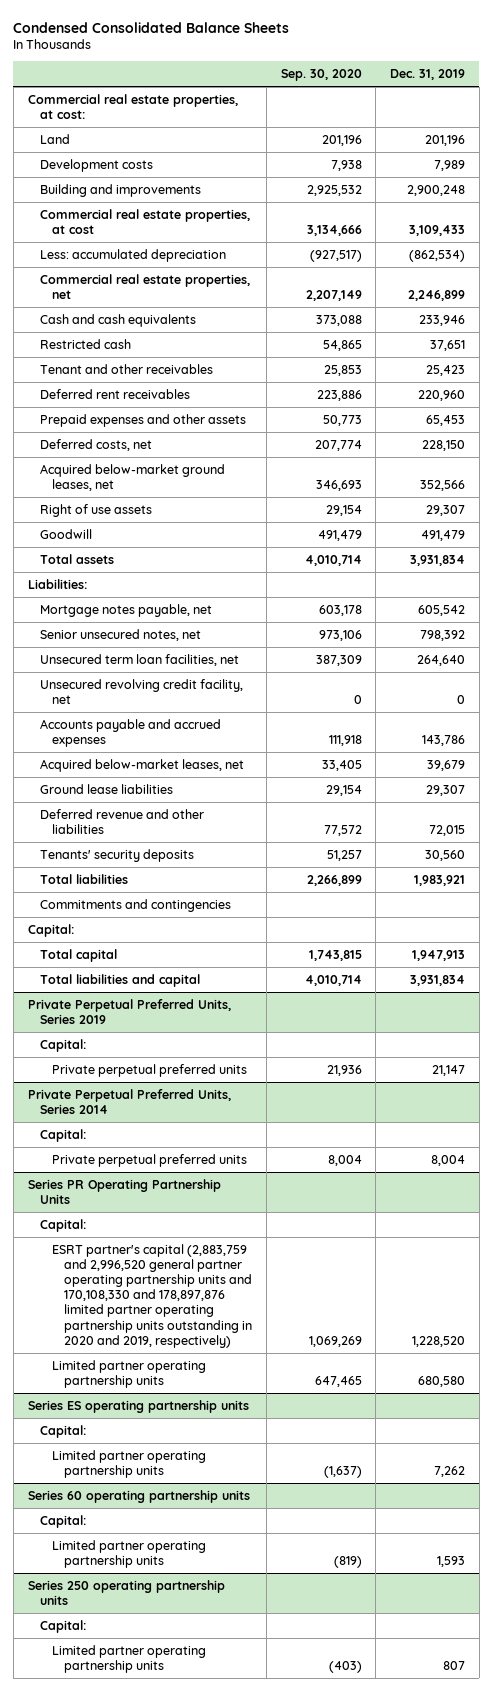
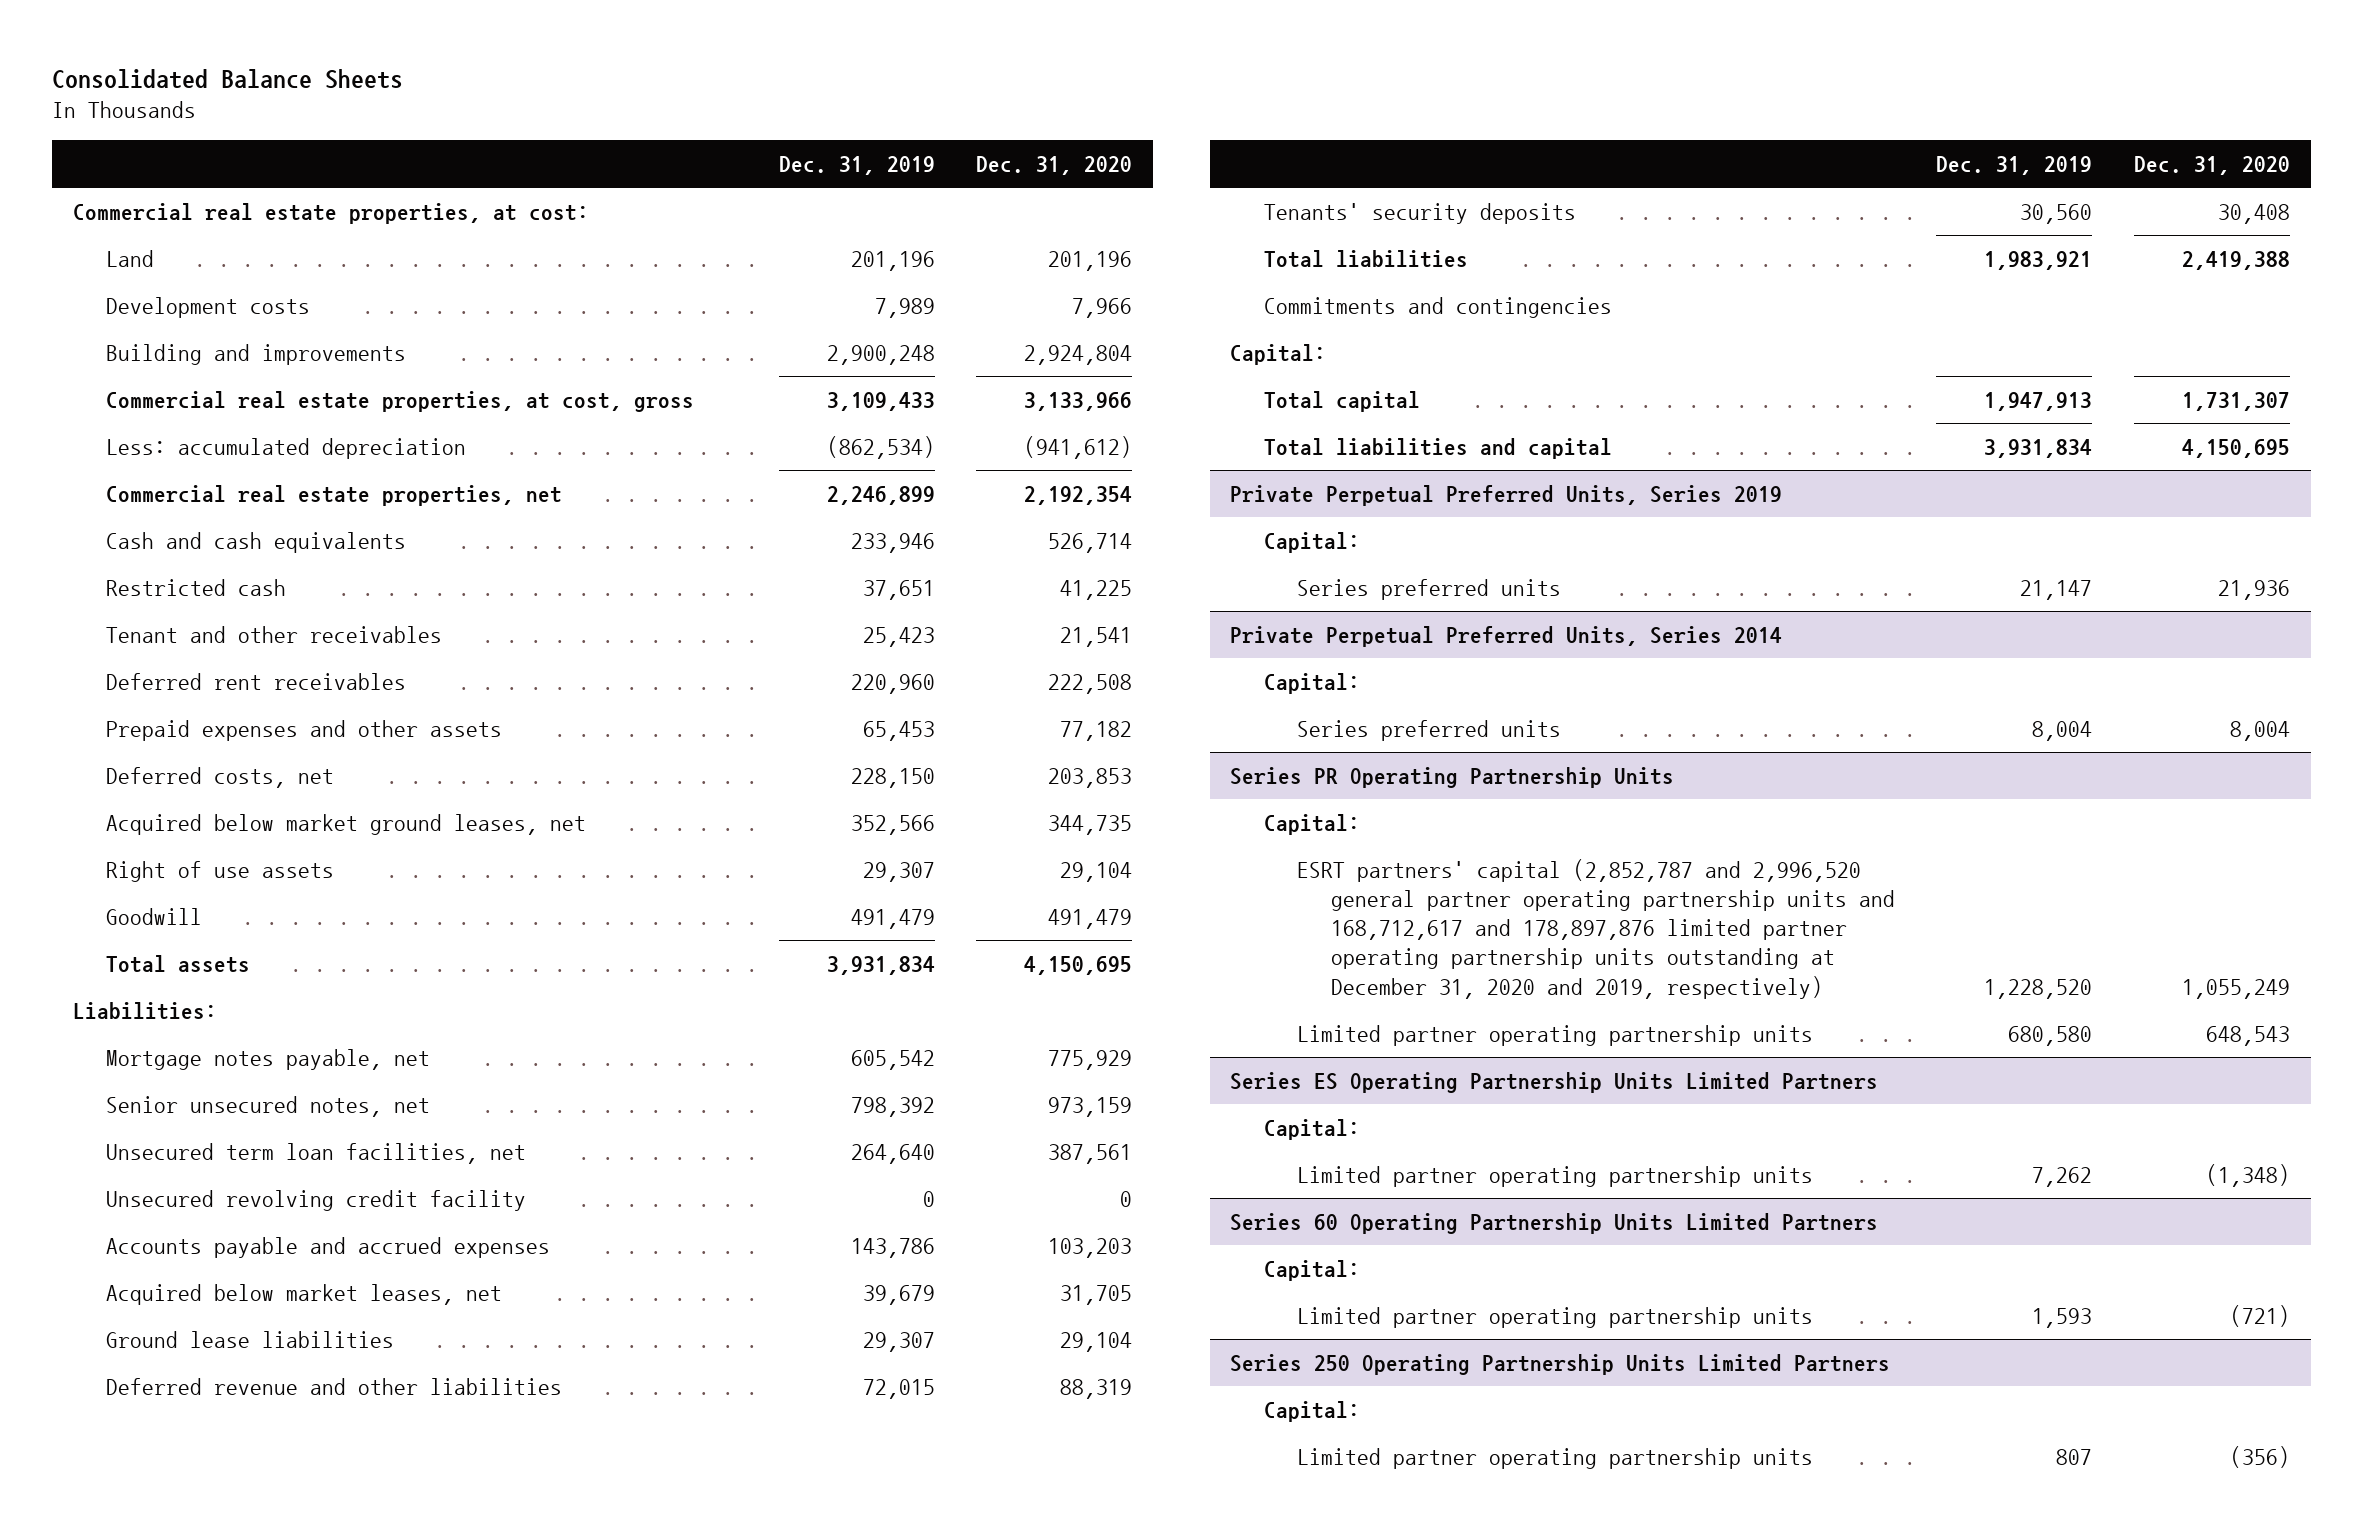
- Condensed Consolidated Balance Sheets
+ Consolidated Balance Sheets
- | Sep. 30, 2020 | Dec. 31, 2019
+ | Dec. 31, 2019 | Dec. 31, 2020
- Commercial real estate properties, at cost | 3,134,666 | 3,109,433
+ Commercial real estate properties, at cost, gross | 3,109,433 | 3,133,966
- Acquired below-market ground leases, net | 346,693 | 352,566
+ Acquired below market ground leases, net | 352,566 | 344,735
- Unsecured revolving credit facility, net | 0 | 0
+ Unsecured revolving credit facility | 0 | 0
- Acquired below-market leases, net | 33,405 | 39,679
+ Acquired below market leases, net | 39,679 | 31,705
@ Private Perpetual Preferred Units, Series 2019
- Private perpetual preferred units | 21,936 | 21,147
+ Series preferred units | 21,147 | 21,936
@ Private Perpetual Preferred Units, Series 2014
- Private perpetual preferred units | 8,004 | 8,004
+ Series preferred units | 8,004 | 8,004
@ Series PR Operating Partnership Units
- ESRT partner's capital (2,883,759 and 2,996,520 general partner operating partnership units and 170,108,330 and 178,897,876 limited partner operating partnership units outstanding in 2020 and 2019, respectively) | 1,069,269 | 1,228,520
+ ESRT partners' capital (2,852,787 and 2,996,520 general partner operating partnership units and 168,712,617 and 178,897,876 limited partner operating partnership units outstanding at December 31, 2020 and 2019, respectively) | 1,228,520 | 1,055,249
- Series ES operating partnership units
+ Series ES Operating Partnership Units Limited Partners
- Series 60 operating partnership units
+ Series 60 Operating Partnership Units Limited Partners
- Series 250 operating partnership units
+ Series 250 Operating Partnership Units Limited Partners

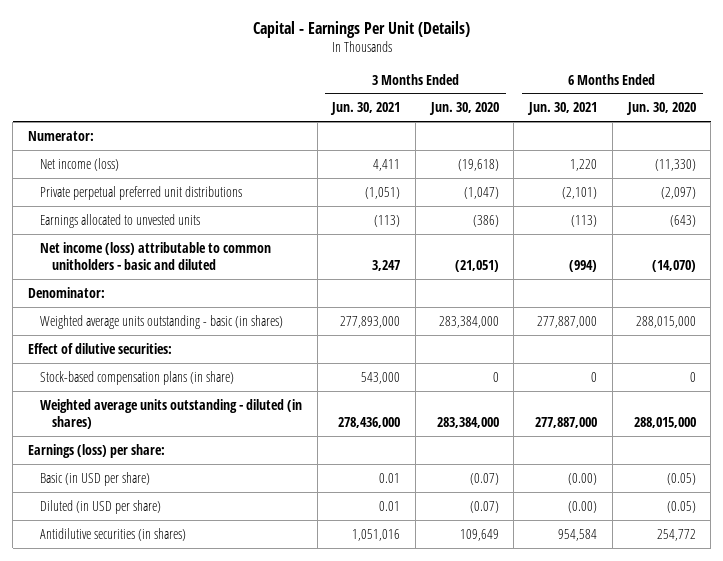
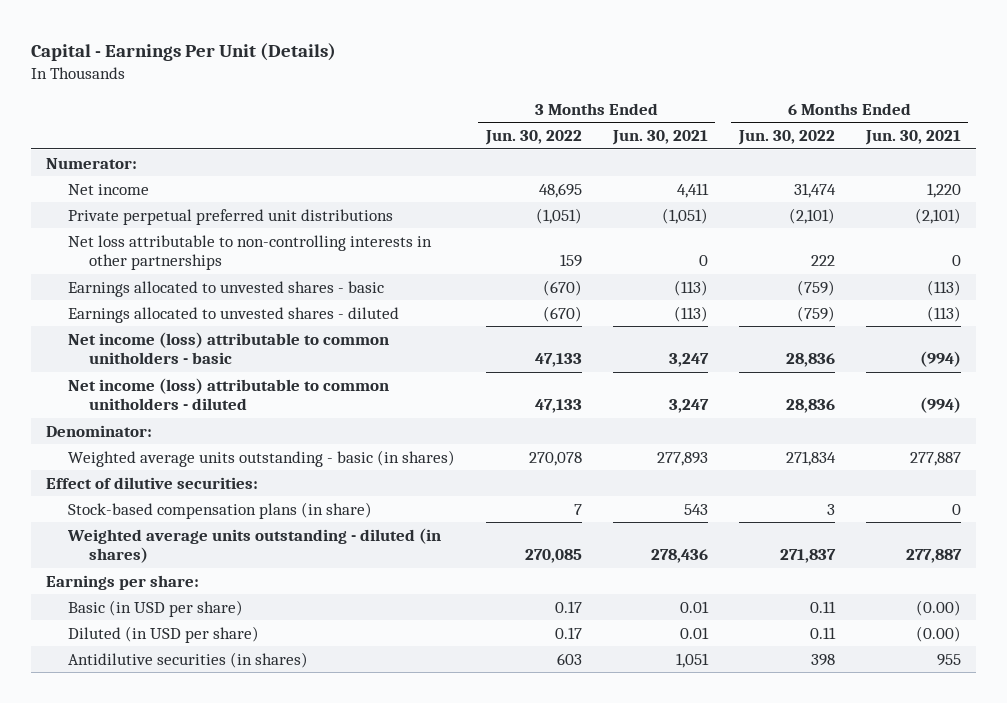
- | 3 Months Ended Jun. 30, 2021 | 3 Months Ended Jun. 30, 2020 | 6 Months Ended Jun. 30, 2021 | 6 Months Ended Jun. 30, 2020
+ | 3 Months Ended Jun. 30, 2022 | 3 Months Ended Jun. 30, 2021 | 6 Months Ended Jun. 30, 2022 | 6 Months Ended Jun. 30, 2021
- Net income (loss) | 4,411 | (19,618) | 1,220 | (11,330)
+ Net income | 48,695 | 4,411 | 31,474 | 1,220
- Earnings allocated to unvested units | (113) | (386) | (113) | (643)
- Net income (loss) attributable to common unitholders - basic and diluted | 3,247 | (21,051) | (994) | (14,070)
+ Net loss attributable to non-controlling interests in other partnerships | 159 | 0 | 222 | 0
+ Earnings allocated to unvested shares - basic | (670) | (113) | (759) | (113)
+ Earnings allocated to unvested shares - diluted | (670) | (113) | (759) | (113)
+ Net income (loss) attributable to common unitholders - basic | 47,133 | 3,247 | 28,836 | (994)
+ Net income (loss) attributable to common unitholders - diluted | 47,133 | 3,247 | 28,836 | (994)
- Weighted average units outstanding - basic (in shares) | 277,893,000 | 283,384,000 | 277,887,000 | 288,015,000
+ Weighted average units outstanding - basic (in shares) | 270,078 | 277,893 | 271,834 | 277,887
- Stock-based compensation plans (in share) | 543,000 | 0 | 0 | 0
- Weighted average units outstanding - diluted (in shares) | 278,436,000 | 283,384,000 | 277,887,000 | 288,015,000
- Earnings (loss) per share:
+ Stock-based compensation plans (in share) | 7 | 543 | 3 | 0
+ Weighted average units outstanding - diluted (in shares) | 270,085 | 278,436 | 271,837 | 277,887
+ Earnings per share:
- Antidilutive securities (in shares) | 1,051,016 | 109,649 | 954,584 | 254,772
+ Antidilutive securities (in shares) | 603 | 1,051 | 398 | 955

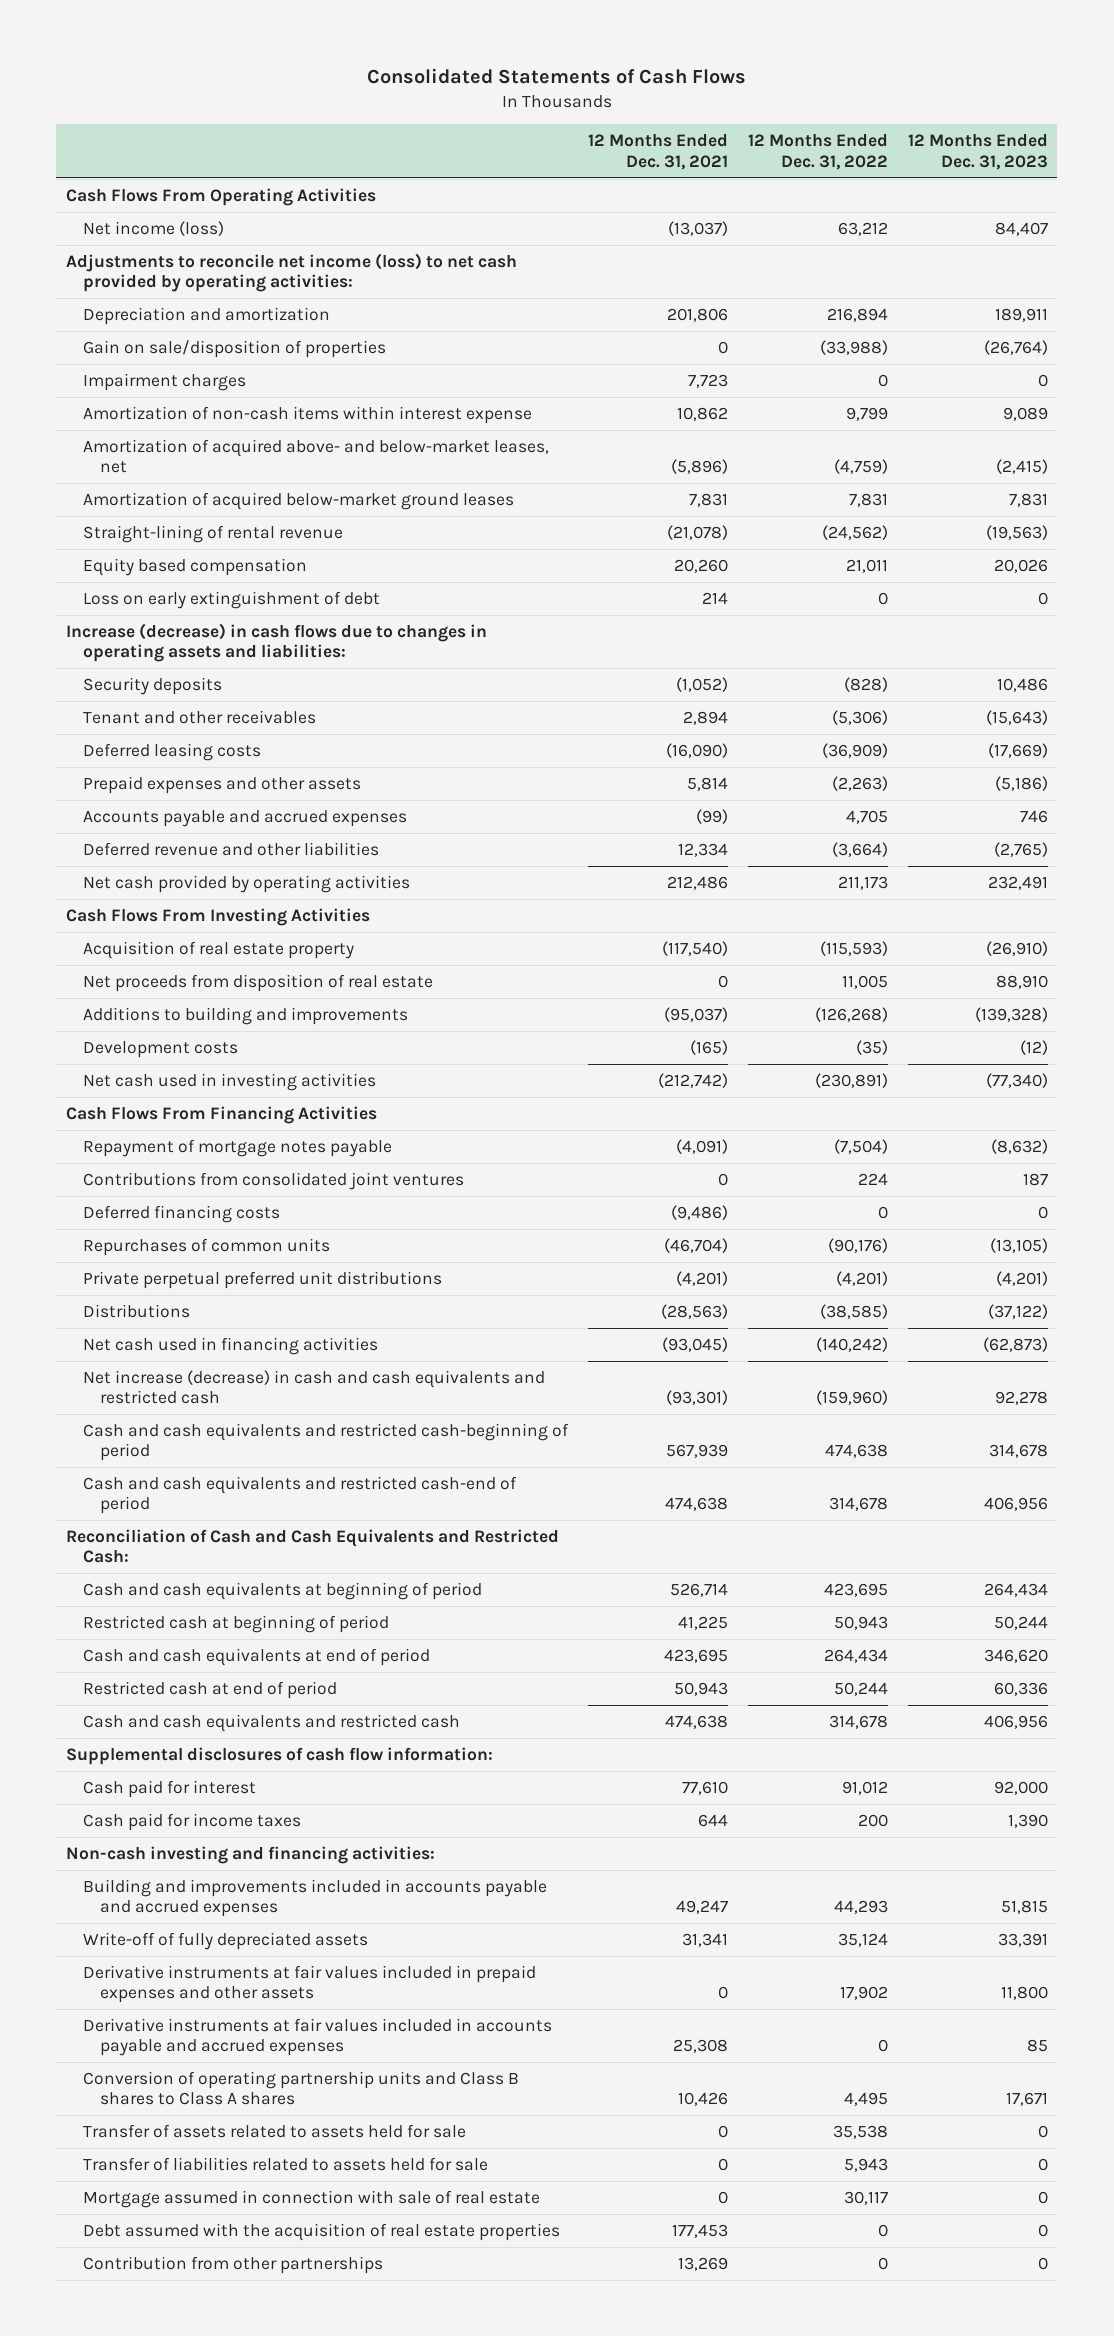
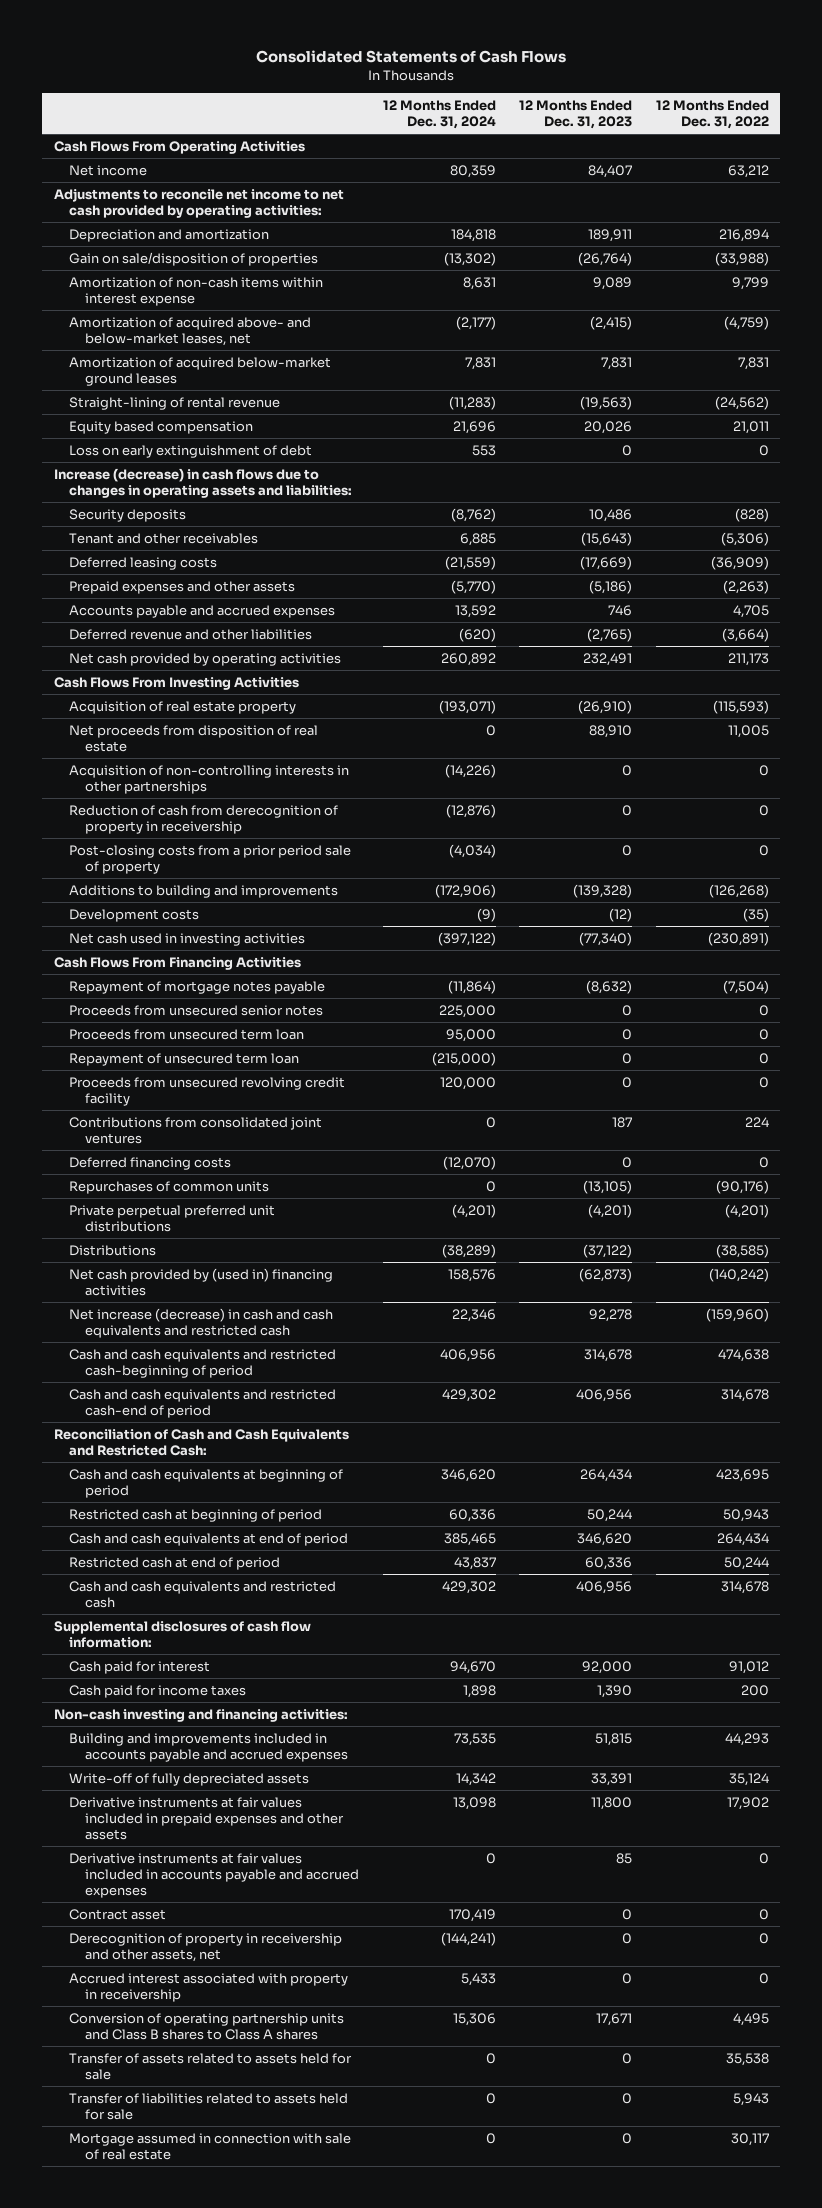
- | 12 Months Ended Dec. 31, 2021 | 12 Months Ended Dec. 31, 2022 | 12 Months Ended Dec. 31, 2023
+ | 12 Months Ended Dec. 31, 2024 | 12 Months Ended Dec. 31, 2023 | 12 Months Ended Dec. 31, 2022
- Net income (loss) | (13,037) | 63,212 | 84,407
- Adjustments to reconcile net income (loss) to net cash provided by operating activities:
+ Net income | 80,359 | 84,407 | 63,212
+ Adjustments to reconcile net income to net cash provided by operating activities:
- Impairment charges | 7,723 | 0 | 0
+ Acquisition of non-controlling interests in other partnerships | (14,226) | 0 | 0
+ Reduction of cash from derecognition of property in receivership | (12,876) | 0 | 0
+ Post-closing costs from a prior period sale of property | (4,034) | 0 | 0
+ Proceeds from unsecured senior notes | 225,000 | 0 | 0
+ Proceeds from unsecured term loan | 95,000 | 0 | 0
+ Repayment of unsecured term loan | (215,000) | 0 | 0
+ Proceeds from unsecured revolving credit facility | 120,000 | 0 | 0
- Net cash used in financing activities | (93,045) | (140,242) | (62,873)
+ Net cash provided by (used in) financing activities | 158,576 | (62,873) | (140,242)
+ Contract asset | 170,419 | 0 | 0
+ Derecognition of property in receivership and other assets, net | (144,241) | 0 | 0
+ Accrued interest associated with property in receivership | 5,433 | 0 | 0
- Debt assumed with the acquisition of real estate properties | 177,453 | 0 | 0
- Contribution from other partnerships | 13,269 | 0 | 0

